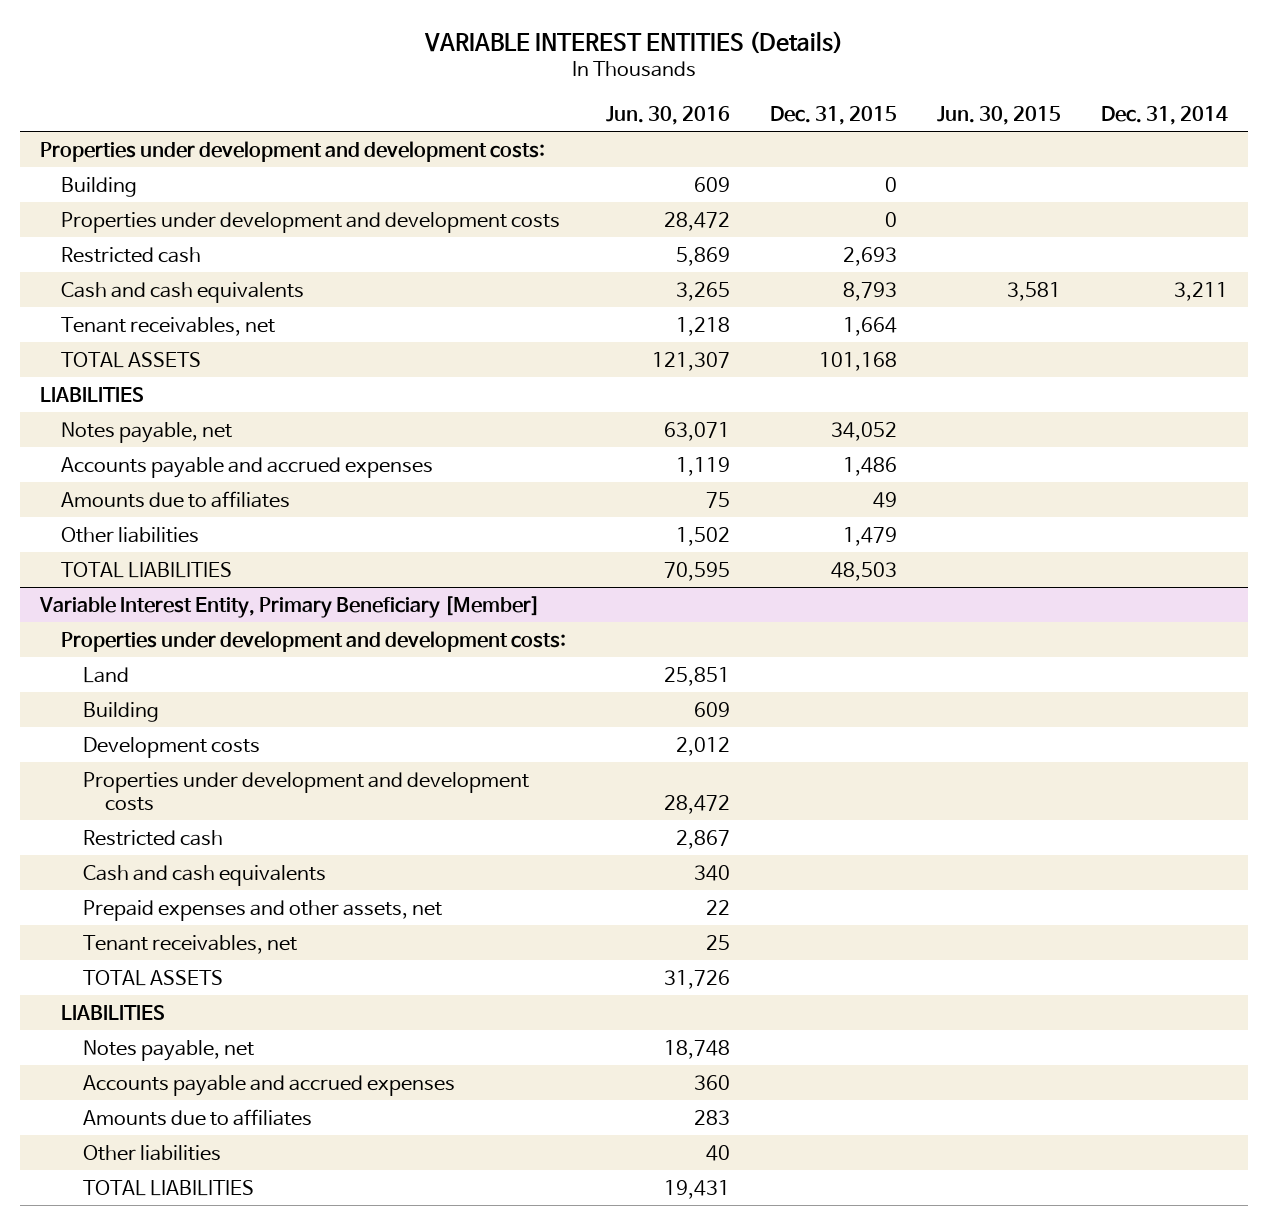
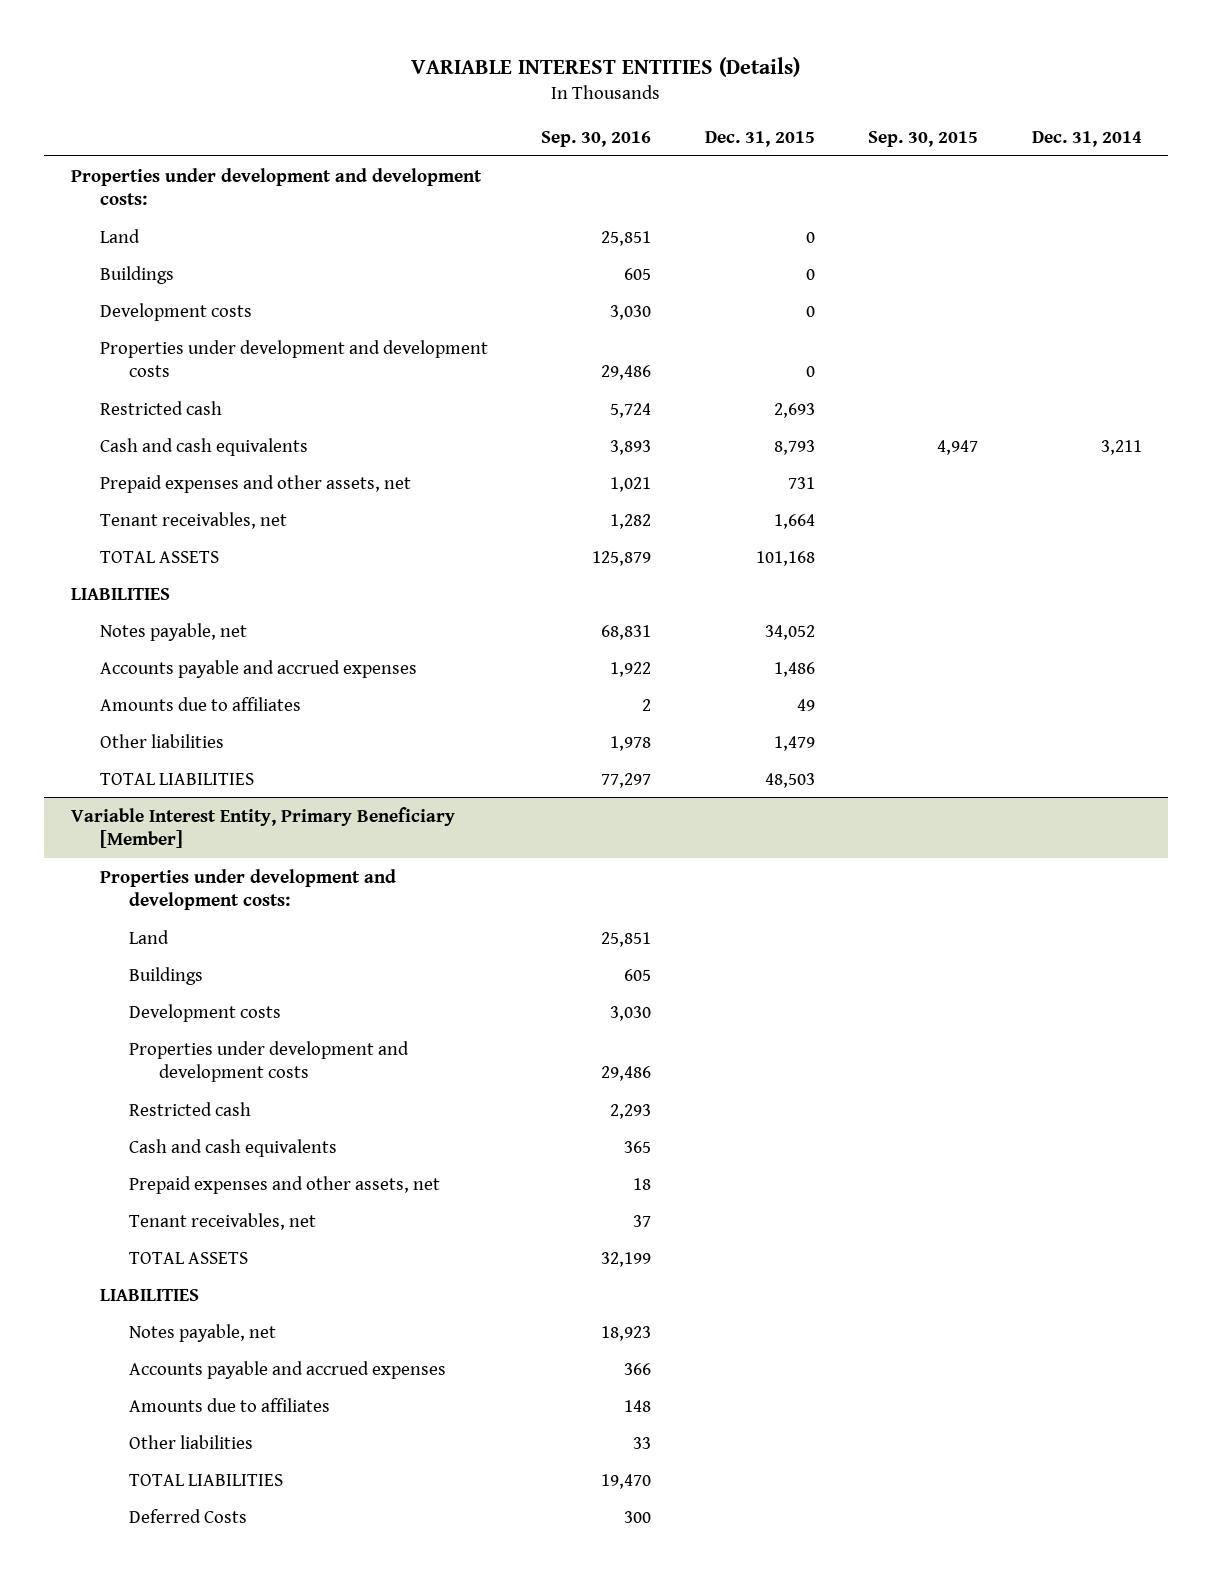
- | Jun. 30, 2016 | Dec. 31, 2015 | Jun. 30, 2015 | Dec. 31, 2014
+ | Sep. 30, 2016 | Dec. 31, 2015 | Sep. 30, 2015 | Dec. 31, 2014
- Building | 609 | 0 | |
+ Land | 25,851 | 0 | |
+ Buildings | 605 | 0 | |
+ Development costs | 3,030 | 0 | |
+ Prepaid expenses and other assets, net | 1,021 | 731 | |
@ Variable Interest Entity, Primary Beneficiary [Member]
- Building | 609 | | |
+ Buildings | 605 | | |
+ Deferred Costs | 300 | | |

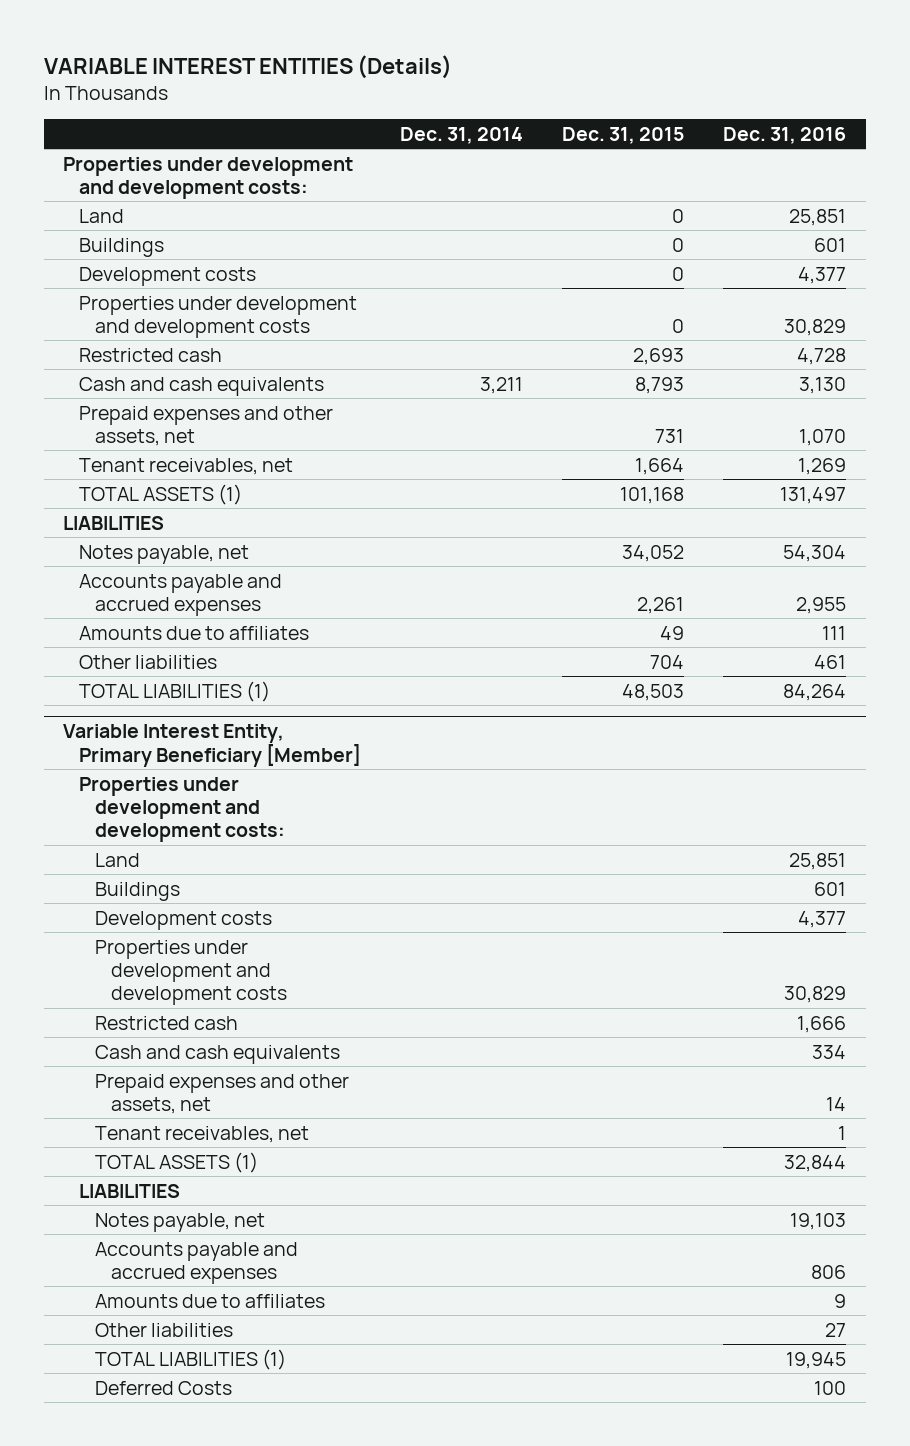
- | Sep. 30, 2016 | Dec. 31, 2015 | Sep. 30, 2015 | Dec. 31, 2014
+ | Dec. 31, 2014 | Dec. 31, 2015 | Dec. 31, 2016
- TOTAL ASSETS | 125,879 | 101,168 | |
+ TOTAL ASSETS (1) | | 101,168 | 131,497
- Accounts payable and accrued expenses | 1,922 | 1,486 | |
+ Accounts payable and accrued expenses | | 2,261 | 2,955
- Other liabilities | 1,978 | 1,479 | |
- TOTAL LIABILITIES | 77,297 | 48,503 | |
+ Other liabilities | | 704 | 461
+ TOTAL LIABILITIES (1) | | 48,503 | 84,264
@ Variable Interest Entity, Primary Beneficiary [Member]
- TOTAL ASSETS | 32,199 | | |
+ TOTAL ASSETS (1) | | | 32,844
- TOTAL LIABILITIES | 19,470 | | |
+ TOTAL LIABILITIES (1) | | | 19,945

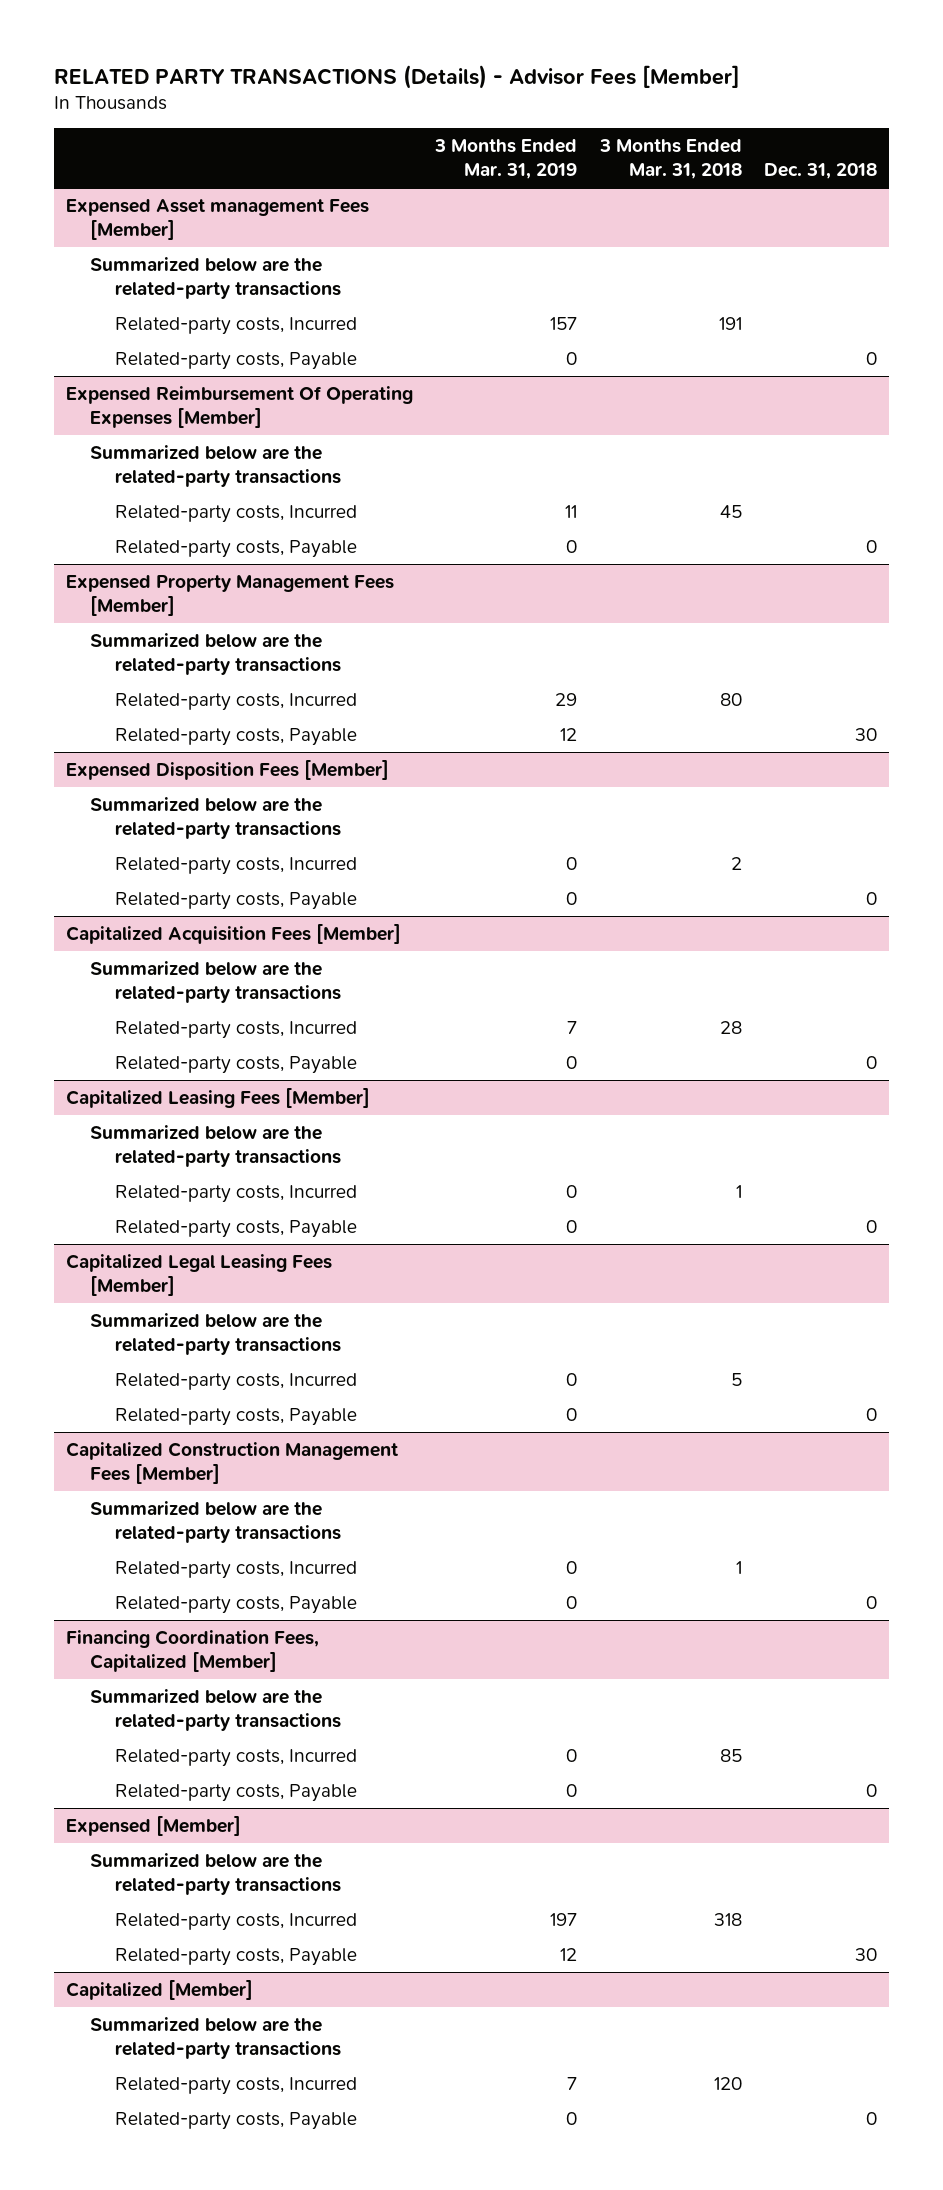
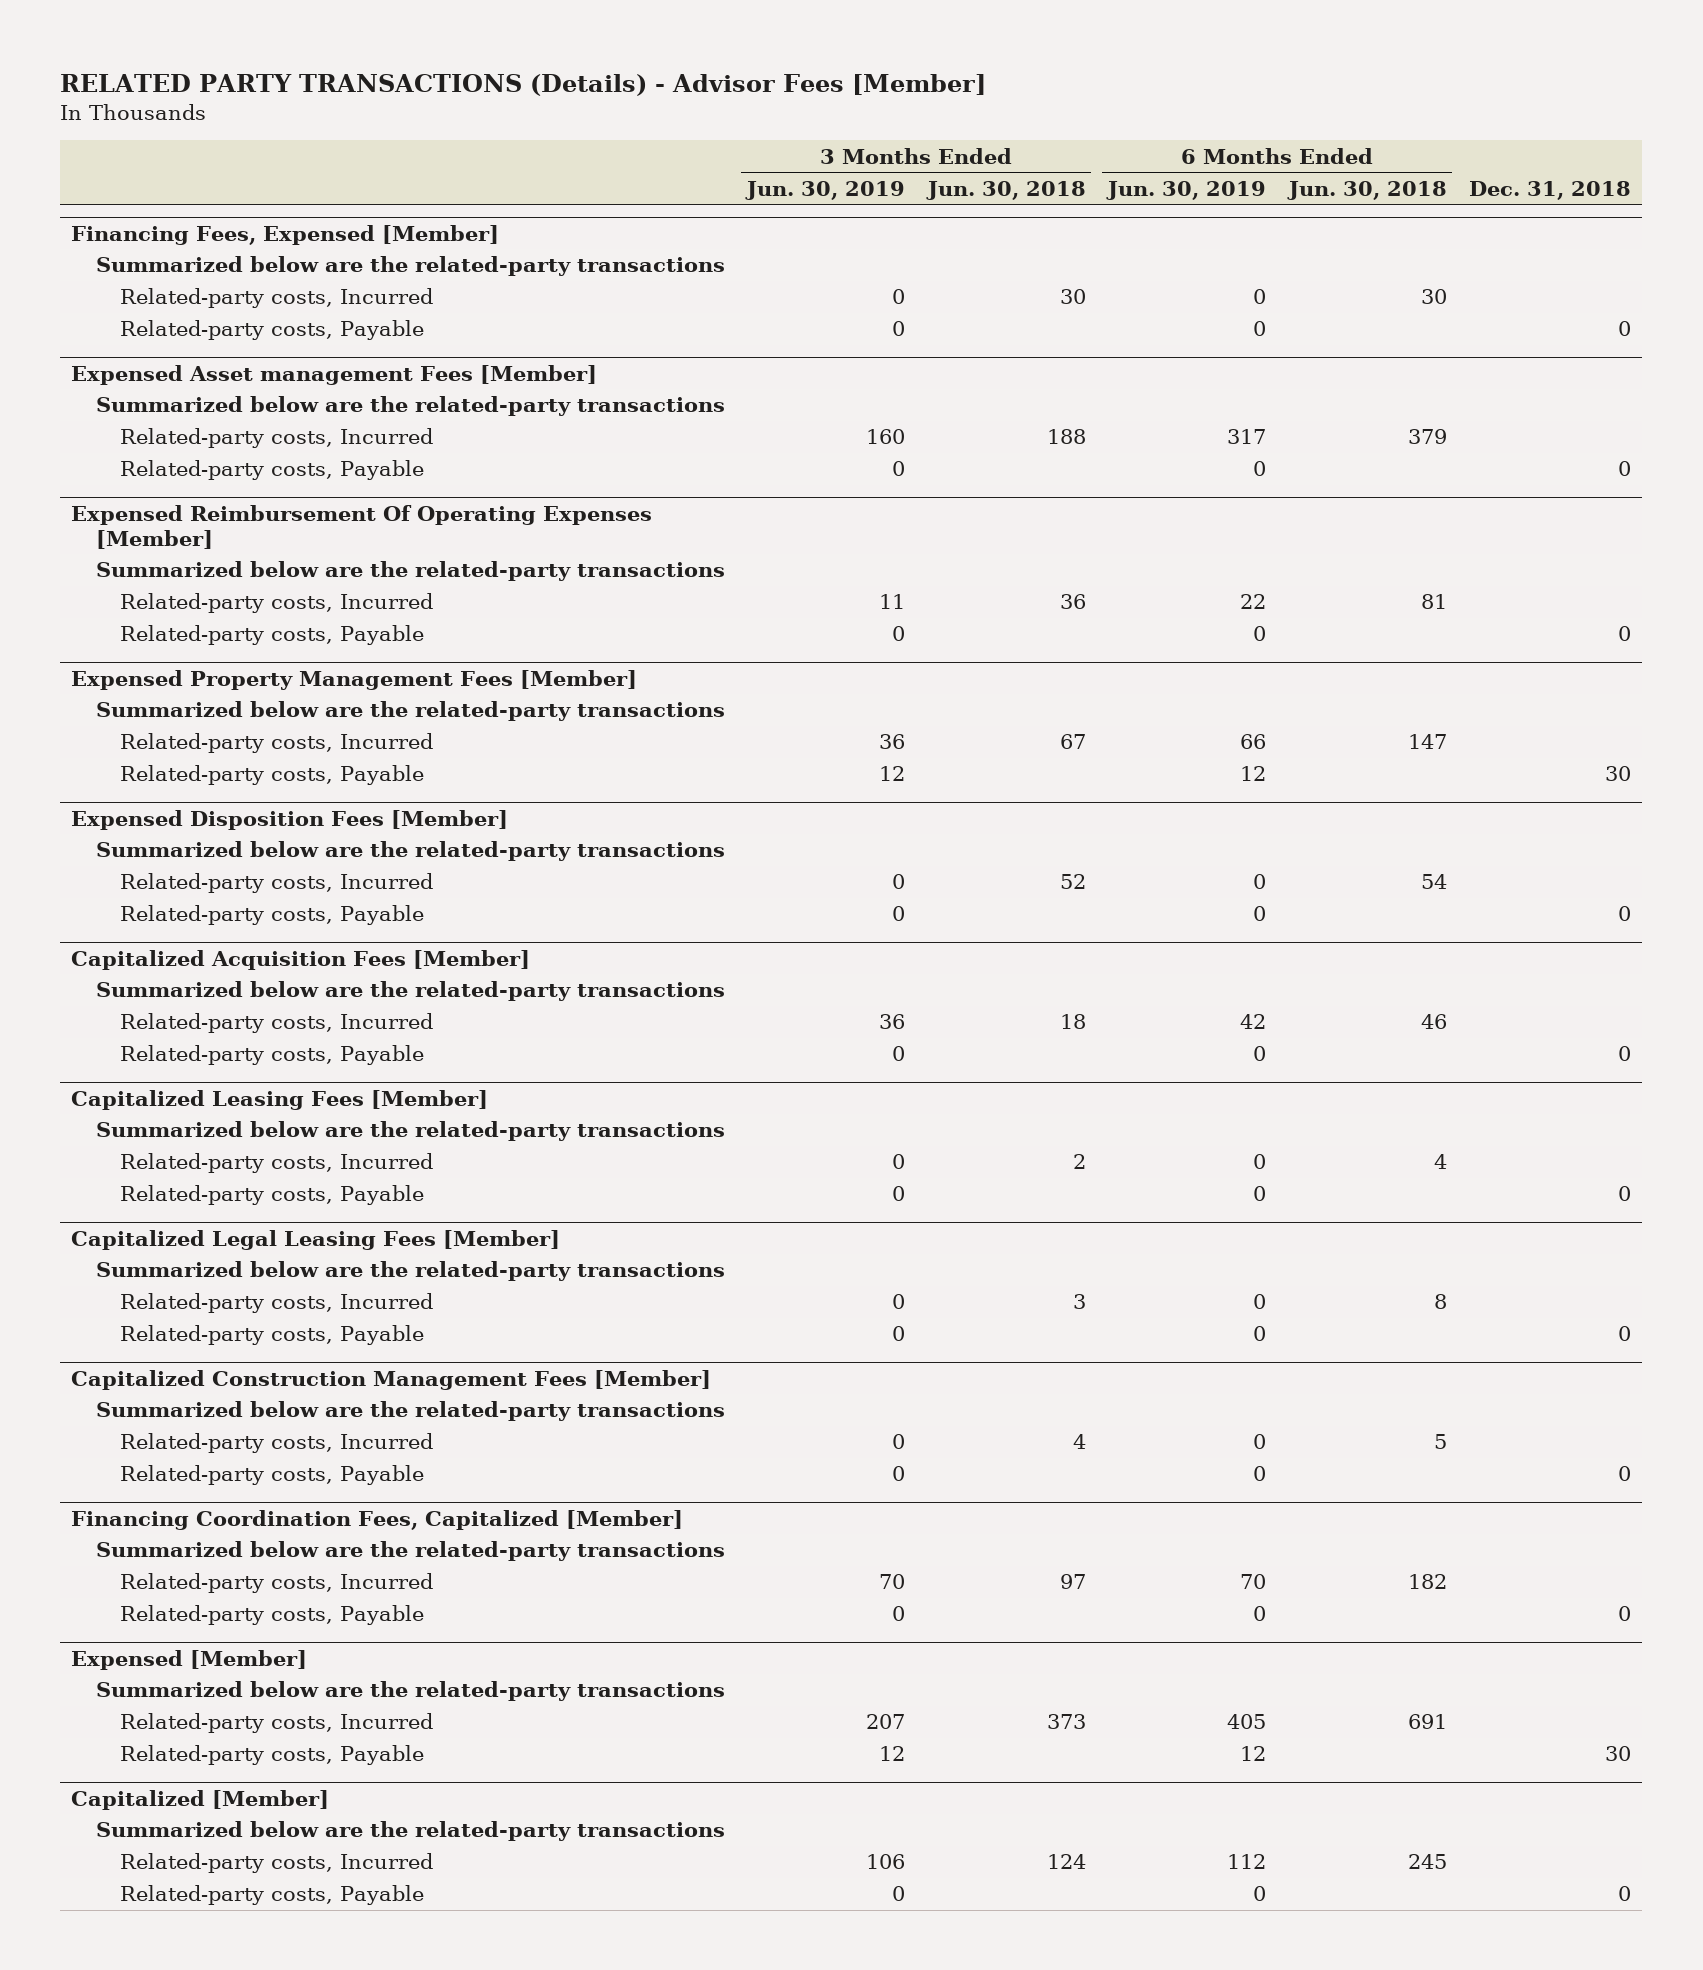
- | 3 Months Ended Mar. 31, 2019 | 3 Months Ended Mar. 31, 2018 | Dec. 31, 2018
+ | 3 Months Ended Jun. 30, 2019 | 3 Months Ended Jun. 30, 2018 | 6 Months Ended Jun. 30, 2019 | 6 Months Ended Jun. 30, 2018 | Dec. 31, 2018
+ Financing Fees, Expensed [Member]
+ Summarized below are the related-party transactions
+ Related-party costs, Incurred | 0 | 30 | 0 | 30 |
+ Related-party costs, Payable | 0 | | 0 | | 0

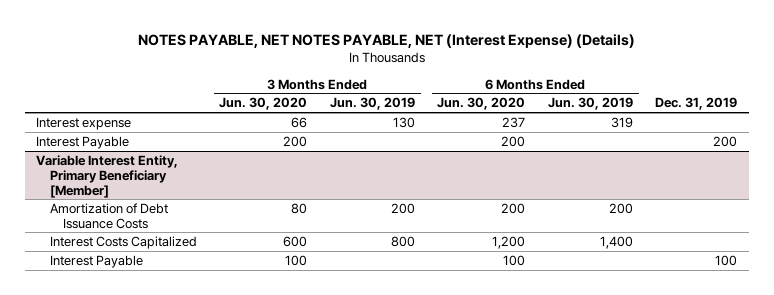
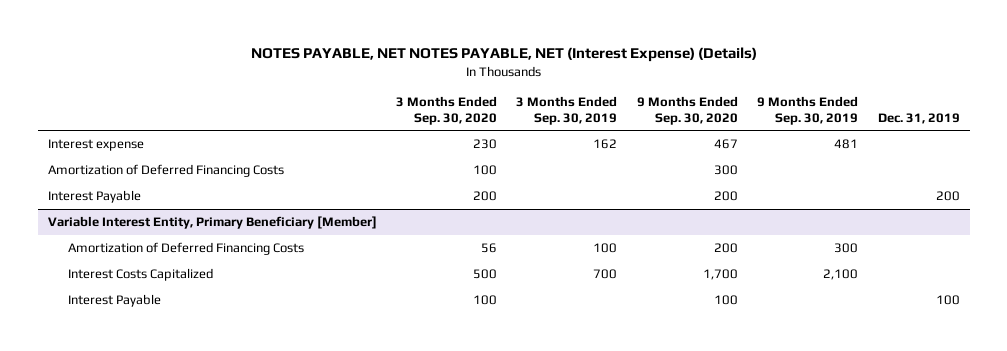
- | 3 Months Ended Jun. 30, 2020 | 3 Months Ended Jun. 30, 2019 | 6 Months Ended Jun. 30, 2020 | 6 Months Ended Jun. 30, 2019 | Dec. 31, 2019
+ | 3 Months Ended Sep. 30, 2020 | 3 Months Ended Sep. 30, 2019 | 9 Months Ended Sep. 30, 2020 | 9 Months Ended Sep. 30, 2019 | Dec. 31, 2019
+ Amortization of Deferred Financing Costs | 100 | | 300 | |
@ Variable Interest Entity, Primary Beneficiary [Member]
- Amortization of Debt Issuance Costs | 80 | 200 | 200 | 200 |
+ Amortization of Deferred Financing Costs | 56 | 100 | 200 | 300 |

